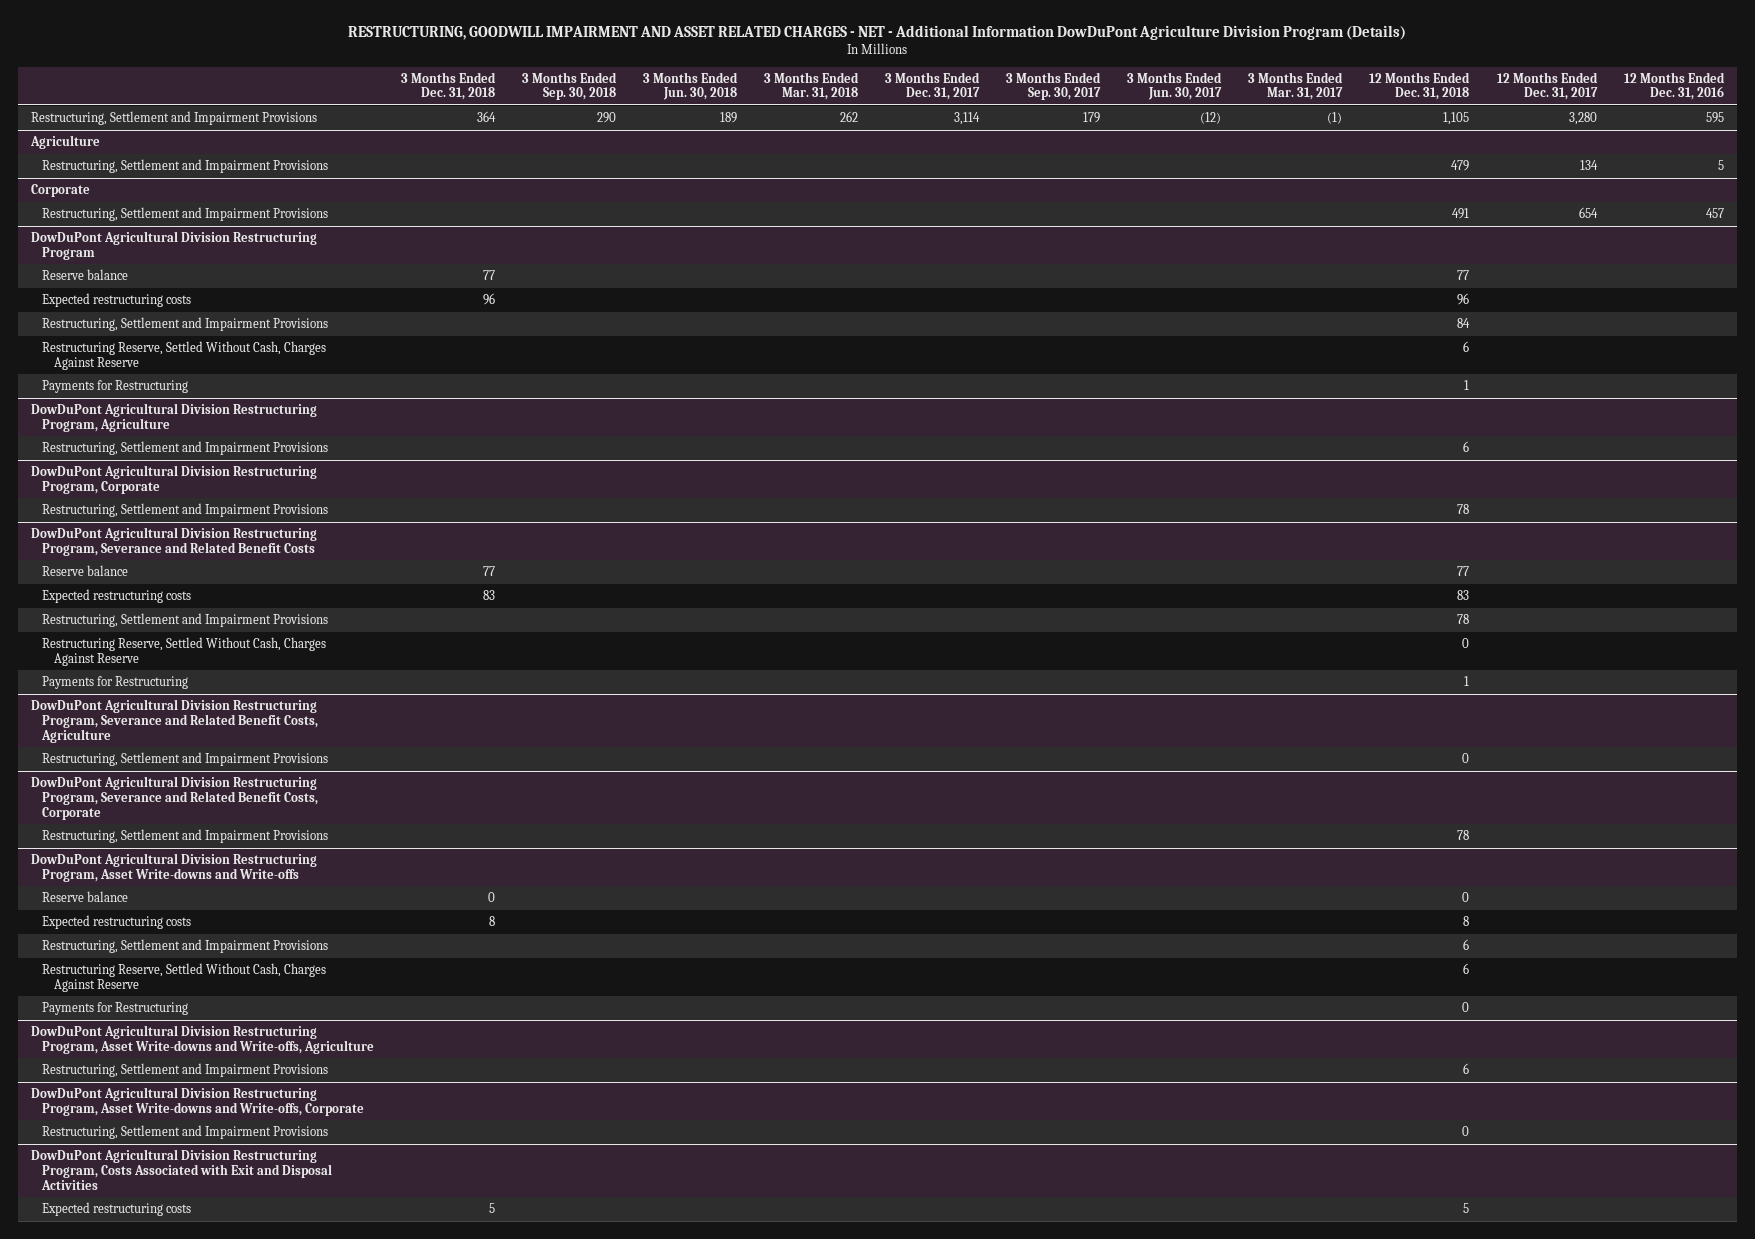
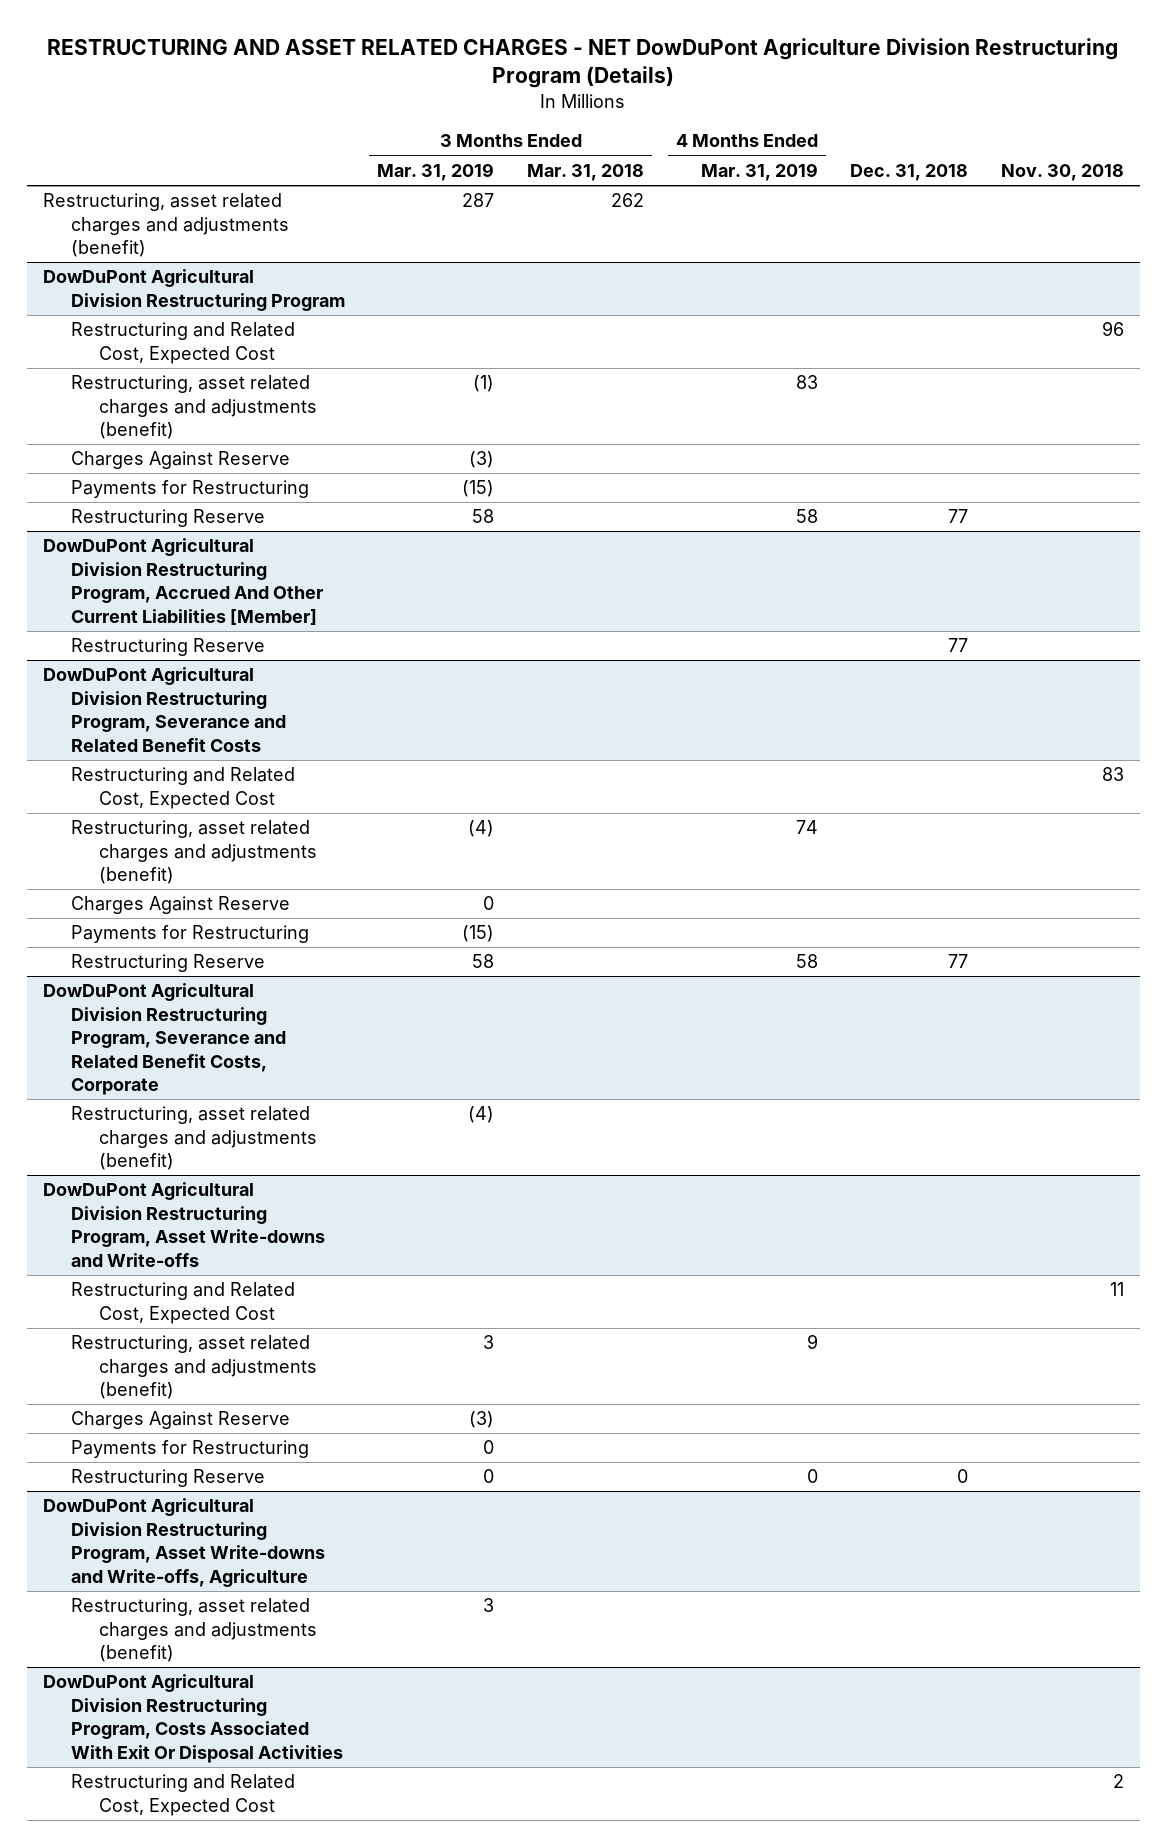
- RESTRUCTURING, GOODWILL IMPAIRMENT AND ASSET RELATED CHARGES - NET - Additional Information DowDuPont Agriculture Division Program (Details)
+ RESTRUCTURING AND ASSET RELATED CHARGES - NET DowDuPont Agriculture Division Restructuring Program (Details)
- | 3 Months Ended Dec. 31, 2018 | 3 Months Ended Sep. 30, 2018 | 3 Months Ended Jun. 30, 2018 | 3 Months Ended Mar. 31, 2018 | 3 Months Ended Dec. 31, 2017 | 3 Months Ended Sep. 30, 2017 | 3 Months Ended Jun. 30, 2017 | 3 Months Ended Mar. 31, 2017 | 12 Months Ended Dec. 31, 2018 | 12 Months Ended Dec. 31, 2017 | 12 Months Ended Dec. 31, 2016
+ | 3 Months Ended Mar. 31, 2019 | 3 Months Ended Mar. 31, 2018 | 4 Months Ended Mar. 31, 2019 | Dec. 31, 2018 | Nov. 30, 2018
- Restructuring, Settlement and Impairment Provisions | 364 | 290 | 189 | 262 | 3,114 | 179 | (12) | (1) | 1,105 | 3,280 | 595
- Agriculture
- Restructuring, Settlement and Impairment Provisions | | | | | | | | | 479 | 134 | 5
- Corporate
- Restructuring, Settlement and Impairment Provisions | | | | | | | | | 491 | 654 | 457
+ Restructuring, asset related charges and adjustments (benefit) | 287 | 262 | | |
@ DowDuPont Agricultural Division Restructuring Program
- Reserve balance | 77 | | | | | | | | 77 | |
- Expected restructuring costs | 96 | | | | | | | | 96 | |
- Restructuring, Settlement and Impairment Provisions | | | | | | | | | 84 | |
- Restructuring Reserve, Settled Without Cash, Charges Against Reserve | | | | | | | | | 6 | |
+ Restructuring and Related Cost, Expected Cost | | | | | 96
+ Restructuring, asset related charges and adjustments (benefit) | (1) | | 83 | |
+ Charges Against Reserve | (3) | | | |
- DowDuPont Agricultural Division Restructuring Program, Agriculture
- Restructuring, Settlement and Impairment Provisions | | | | | | | | | 6 | |
- DowDuPont Agricultural Division Restructuring Program, Corporate
- Restructuring, Settlement and Impairment Provisions | | | | | | | | | 78 | |
@ DowDuPont Agricultural Division Restructuring Program
+ Restructuring Reserve | 58 | | 58 | 77 |
+ DowDuPont Agricultural Division Restructuring Program, Accrued And Other Current Liabilities [Member]
+ Restructuring Reserve | | | | 77 |
@ DowDuPont Agricultural Division Restructuring Program, Severance and Related Benefit Costs
- Reserve balance | 77 | | | | | | | | 77 | |
- Expected restructuring costs | 83 | | | | | | | | 83 | |
- Restructuring, Settlement and Impairment Provisions | | | | | | | | | 78 | |
- Restructuring Reserve, Settled Without Cash, Charges Against Reserve | | | | | | | | | 0 | |
+ Restructuring and Related Cost, Expected Cost | | | | | 83
+ Restructuring, asset related charges and adjustments (benefit) | (4) | | 74 | |
+ Charges Against Reserve | 0 | | | |
- DowDuPont Agricultural Division Restructuring Program, Severance and Related Benefit Costs, Agriculture
- Restructuring, Settlement and Impairment Provisions | | | | | | | | | 0 | |
@ DowDuPont Agricultural Division Restructuring Program, Severance and Related Benefit Costs
+ Restructuring Reserve | 58 | | 58 | 77 |
@ DowDuPont Agricultural Division Restructuring Program, Severance and Related Benefit Costs, Corporate
- Restructuring, Settlement and Impairment Provisions | | | | | | | | | 78 | |
+ Restructuring, asset related charges and adjustments (benefit) | (4) | | | |
@ DowDuPont Agricultural Division Restructuring Program, Asset Write-downs and Write-offs
- Reserve balance | 0 | | | | | | | | 0 | |
- Expected restructuring costs | 8 | | | | | | | | 8 | |
- Restructuring, Settlement and Impairment Provisions | | | | | | | | | 6 | |
- Restructuring Reserve, Settled Without Cash, Charges Against Reserve | | | | | | | | | 6 | |
+ Restructuring and Related Cost, Expected Cost | | | | | 11
+ Restructuring, asset related charges and adjustments (benefit) | 3 | | 9 | |
+ Charges Against Reserve | (3) | | | |
+ Restructuring Reserve | 0 | | 0 | 0 |
@ DowDuPont Agricultural Division Restructuring Program, Asset Write-downs and Write-offs, Agriculture
- Restructuring, Settlement and Impairment Provisions | | | | | | | | | 6 | |
- DowDuPont Agricultural Division Restructuring Program, Asset Write-downs and Write-offs, Corporate
- Restructuring, Settlement and Impairment Provisions | | | | | | | | | 0 | |
- DowDuPont Agricultural Division Restructuring Program, Costs Associated with Exit and Disposal Activities
- Expected restructuring costs | 5 | | | | | | | | 5 | |
@ DowDuPont Agricultural Division Restructuring Program, Asset Write-downs and Write-offs, Agriculture
+ Restructuring, asset related charges and adjustments (benefit) | 3 | | | |
+ DowDuPont Agricultural Division Restructuring Program, Costs Associated With Exit Or Disposal Activities
+ Restructuring and Related Cost, Expected Cost | | | | | 2

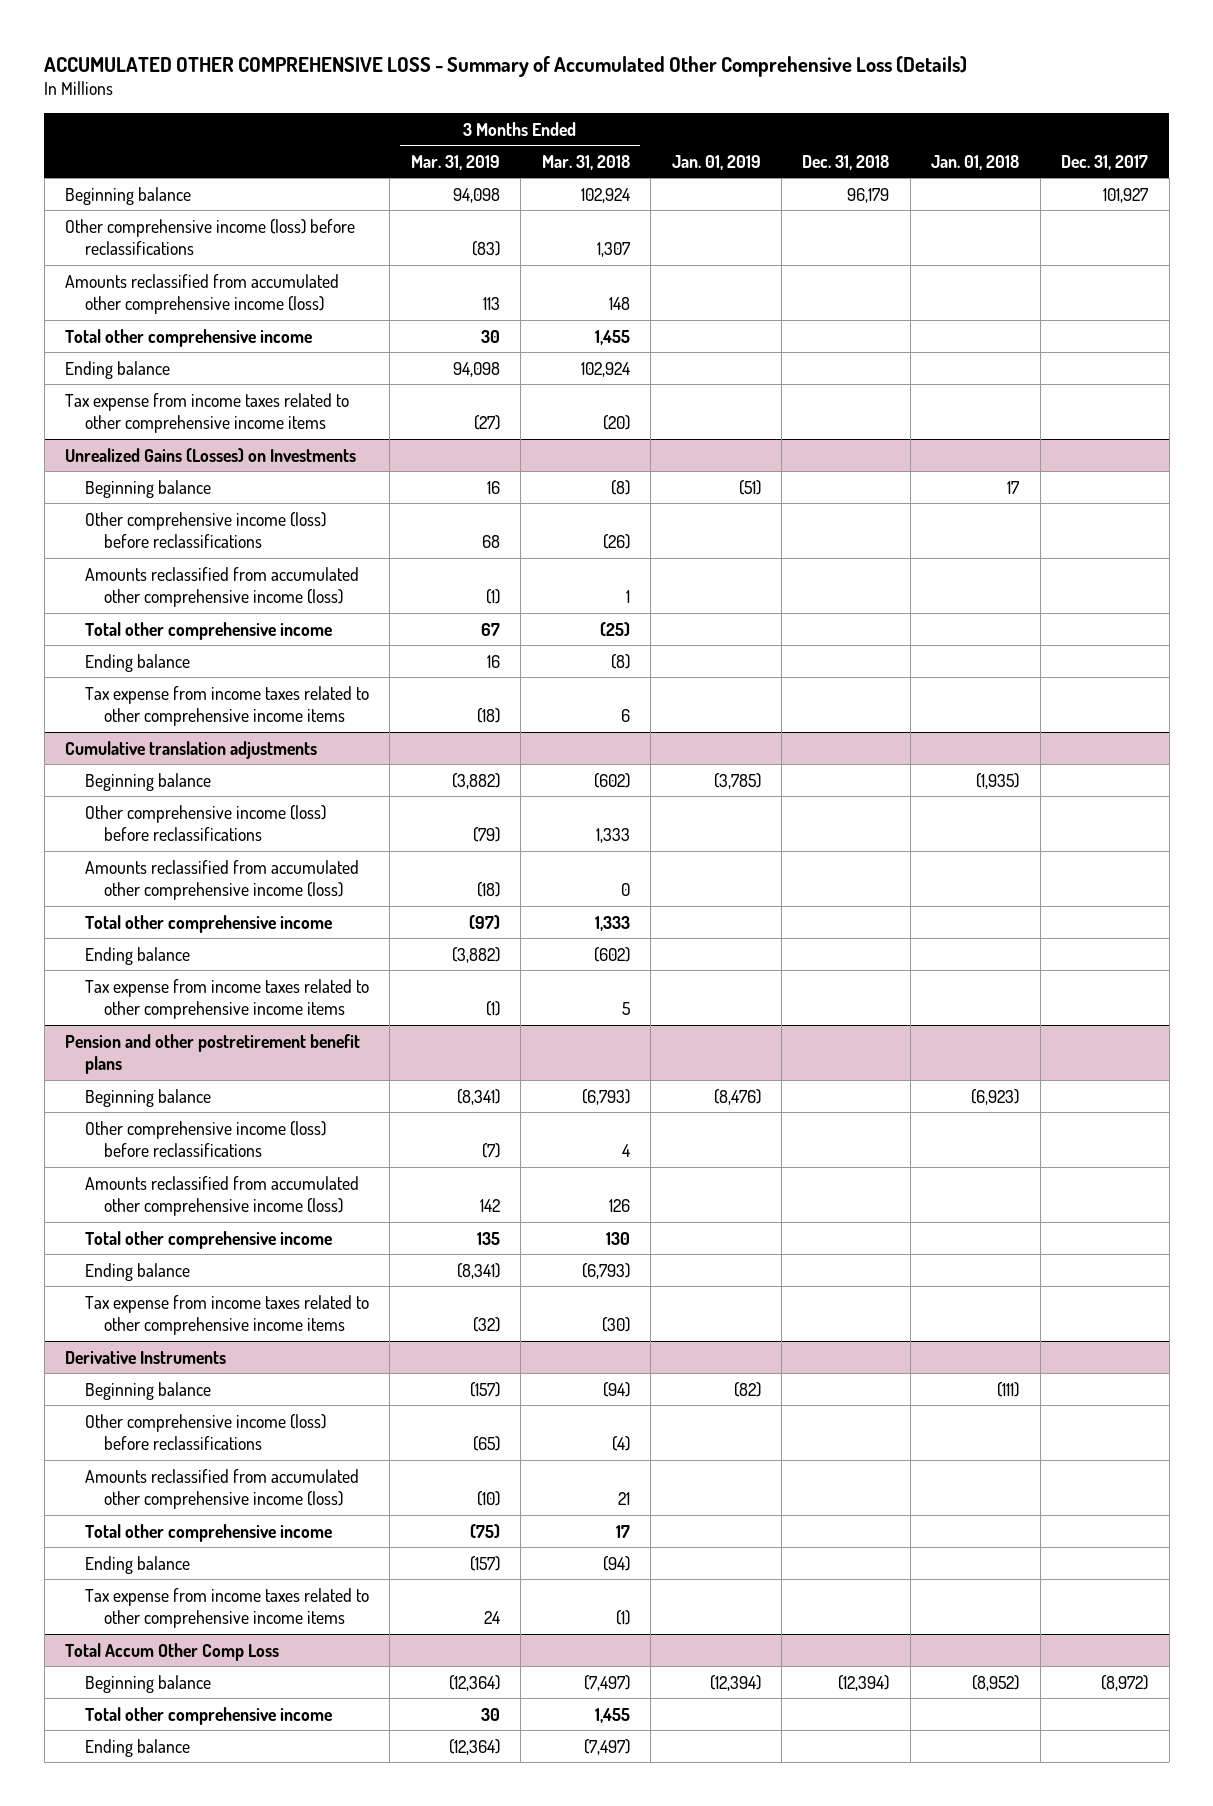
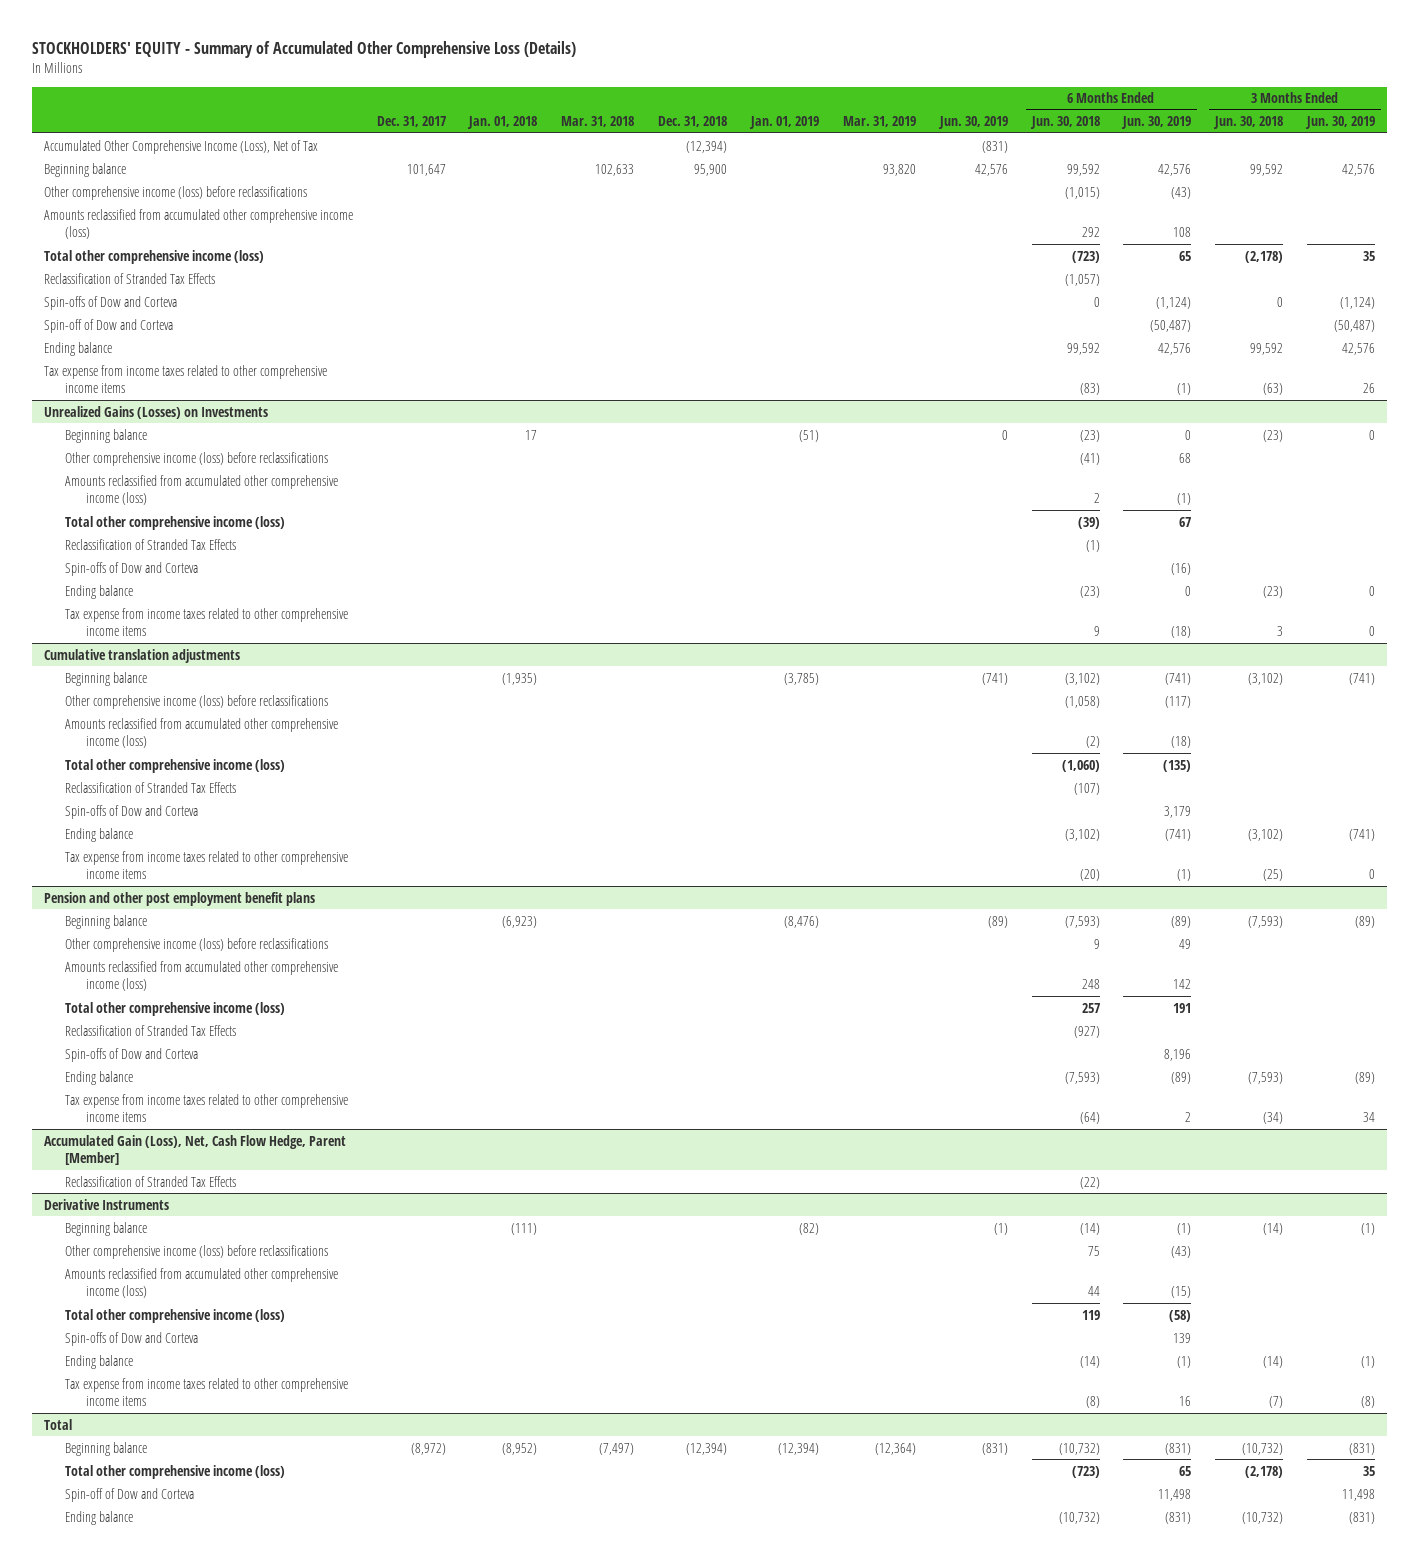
- ACCUMULATED OTHER COMPREHENSIVE LOSS - Summary of Accumulated Other Comprehensive Loss (Details)
+ STOCKHOLDERS' EQUITY - Summary of Accumulated Other Comprehensive Loss (Details)
- | 3 Months Ended Mar. 31, 2019 | 3 Months Ended Mar. 31, 2018 | Jan. 01, 2019 | Dec. 31, 2018 | Jan. 01, 2018 | Dec. 31, 2017
+ | Dec. 31, 2017 | Jan. 01, 2018 | Mar. 31, 2018 | Dec. 31, 2018 | Jan. 01, 2019 | Mar. 31, 2019 | Jun. 30, 2019 | 6 Months Ended Jun. 30, 2018 | 6 Months Ended Jun. 30, 2019 | 3 Months Ended Jun. 30, 2018 | 3 Months Ended Jun. 30, 2019
- Beginning balance | 94,098 | 102,924 | | 96,179 | | 101,927
+ Accumulated Other Comprehensive Income (Loss), Net of Tax | | | | (12,394) | | | (831) | | | |
+ Beginning balance | 101,647 | | 102,633 | 95,900 | | 93,820 | 42,576 | 99,592 | 42,576 | 99,592 | 42,576
- Total other comprehensive income | 30 | 1,455 | | | |
+ Total other comprehensive income (loss) | | | | | | | | (723) | 65 | (2,178) | 35
+ Reclassification of Stranded Tax Effects | | | | | | | | (1,057) | | |
+ Spin-offs of Dow and Corteva | | | | | | | | 0 | (1,124) | 0 | (1,124)
+ Spin-off of Dow and Corteva | | | | | | | | | (50,487) | | (50,487)
@ Unrealized Gains (Losses) on Investments
- Total other comprehensive income | 67 | (25) | | | |
+ Total other comprehensive income (loss) | | | | | | | | (39) | 67 | |
+ Reclassification of Stranded Tax Effects | | | | | | | | (1) | | |
+ Spin-offs of Dow and Corteva | | | | | | | | | (16) | |
@ Cumulative translation adjustments
- Total other comprehensive income | (97) | 1,333 | | | |
+ Total other comprehensive income (loss) | | | | | | | | (1,060) | (135) | |
+ Reclassification of Stranded Tax Effects | | | | | | | | (107) | | |
+ Spin-offs of Dow and Corteva | | | | | | | | | 3,179 | |
- Pension and other postretirement benefit plans
+ Pension and other post employment benefit plans
- Total other comprehensive income | 135 | 130 | | | |
+ Total other comprehensive income (loss) | | | | | | | | 257 | 191 | |
+ Reclassification of Stranded Tax Effects | | | | | | | | (927) | | |
+ Spin-offs of Dow and Corteva | | | | | | | | | 8,196 | |
+ Accumulated Gain (Loss), Net, Cash Flow Hedge, Parent [Member]
+ Reclassification of Stranded Tax Effects | | | | | | | | (22) | | |
@ Derivative Instruments
- Total other comprehensive income | (75) | 17 | | | |
+ Total other comprehensive income (loss) | | | | | | | | 119 | (58) | |
+ Spin-offs of Dow and Corteva | | | | | | | | | 139 | |
- Total Accum Other Comp Loss
+ Total
- Total other comprehensive income | 30 | 1,455 | | | |
+ Total other comprehensive income (loss) | | | | | | | | (723) | 65 | (2,178) | 35
+ Spin-off of Dow and Corteva | | | | | | | | | 11,498 | | 11,498

